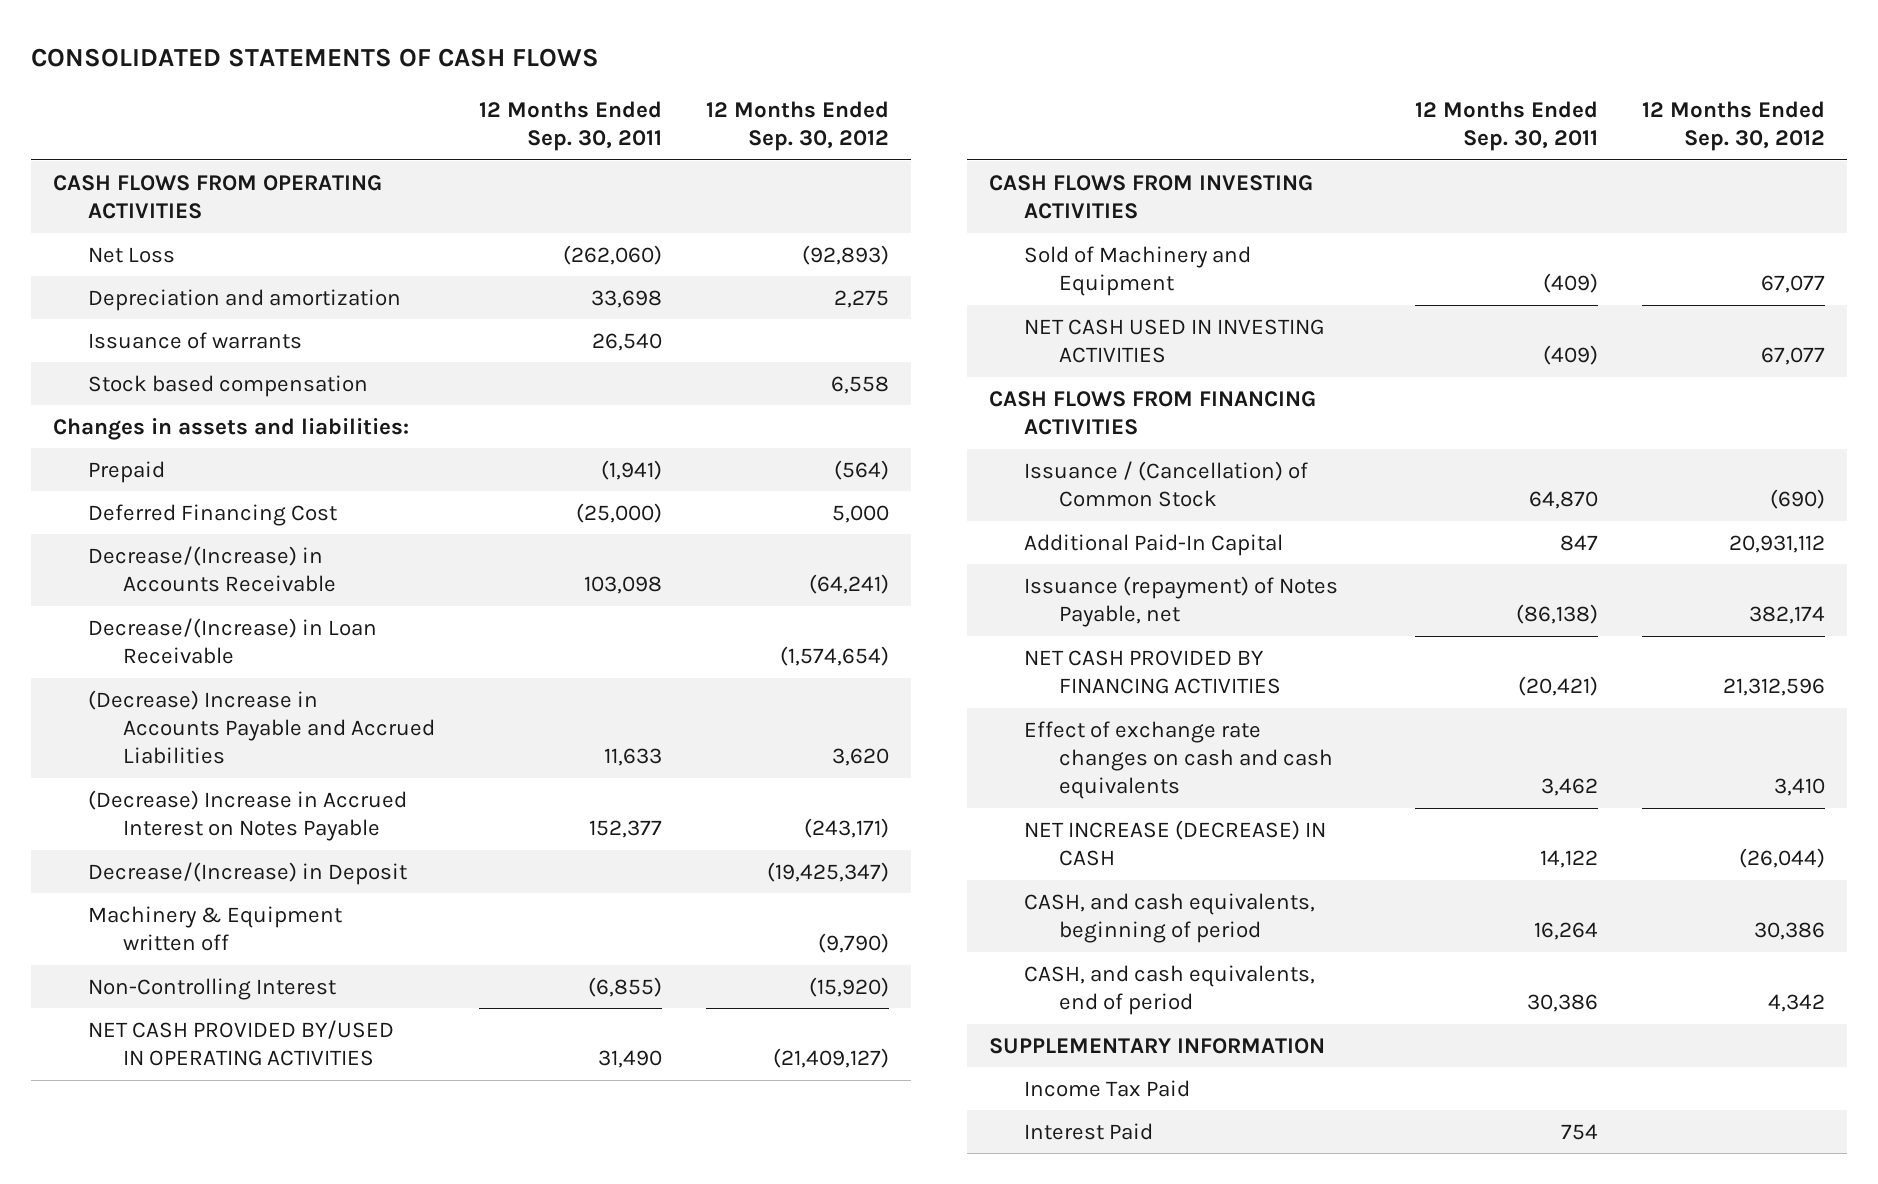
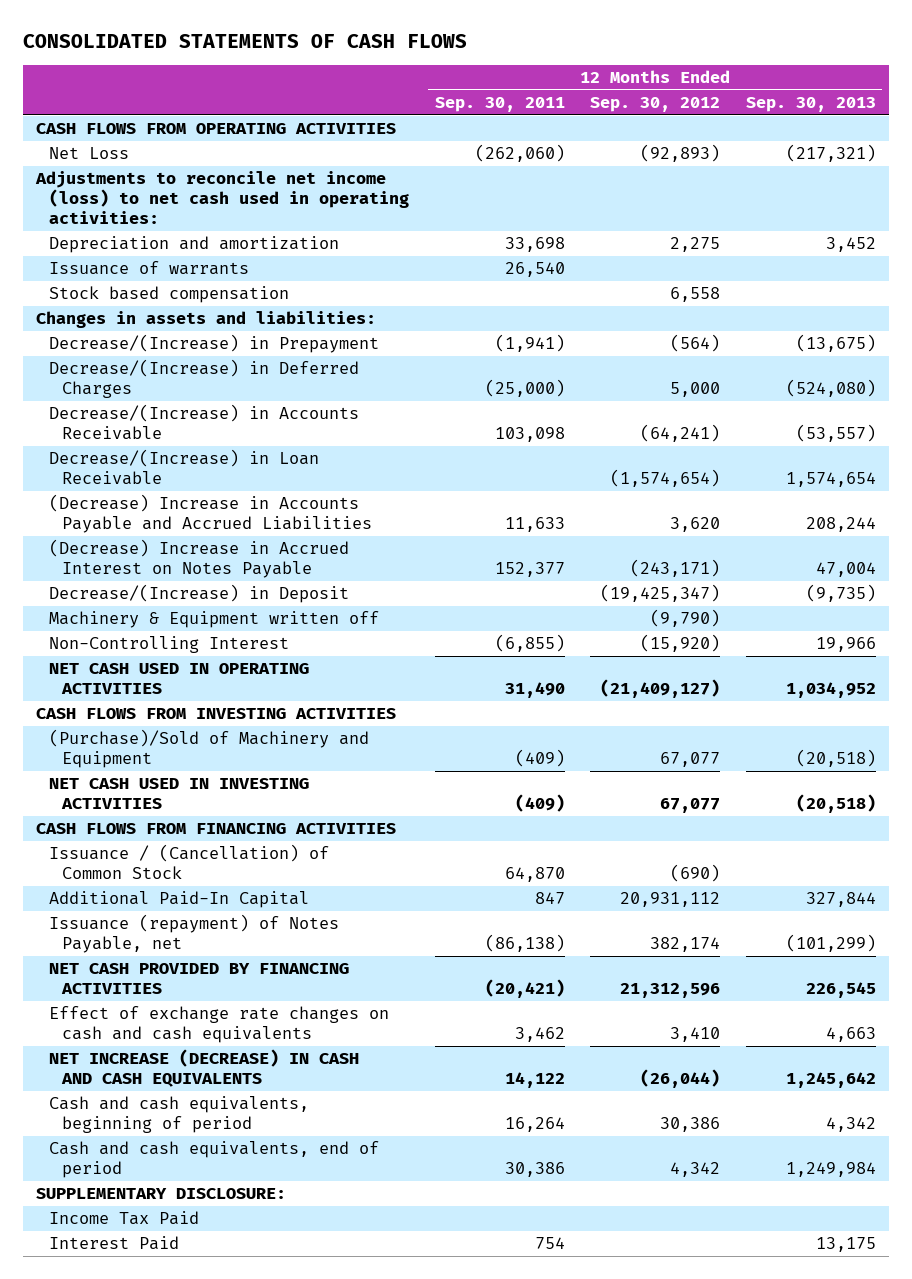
- | 12 Months Ended Sep. 30, 2011 | 12 Months Ended Sep. 30, 2012
+ | 12 Months Ended Sep. 30, 2011 | 12 Months Ended Sep. 30, 2012 | 12 Months Ended Sep. 30, 2013
+ Adjustments to reconcile net income (loss) to net cash used in operating activities:
- Prepaid | (1,941) | (564)
- Deferred Financing Cost | (25,000) | 5,000
+ Decrease/(Increase) in Prepayment | (1,941) | (564) | (13,675)
+ Decrease/(Increase) in Deferred Charges | (25,000) | 5,000 | (524,080)
- NET CASH PROVIDED BY/USED IN OPERATING ACTIVITIES | 31,490 | (21,409,127)
+ NET CASH USED IN OPERATING ACTIVITIES | 31,490 | (21,409,127) | 1,034,952
- Sold of Machinery and Equipment | (409) | 67,077
+ (Purchase)/Sold of Machinery and Equipment | (409) | 67,077 | (20,518)
- NET INCREASE (DECREASE) IN CASH | 14,122 | (26,044)
- CASH, and cash equivalents, beginning of period | 16,264 | 30,386
- CASH, and cash equivalents, end of period | 30,386 | 4,342
- SUPPLEMENTARY INFORMATION
+ NET INCREASE (DECREASE) IN CASH AND CASH EQUIVALENTS | 14,122 | (26,044) | 1,245,642
+ Cash and cash equivalents, beginning of period | 16,264 | 30,386 | 4,342
+ Cash and cash equivalents, end of period | 30,386 | 4,342 | 1,249,984
+ SUPPLEMENTARY DISCLOSURE:

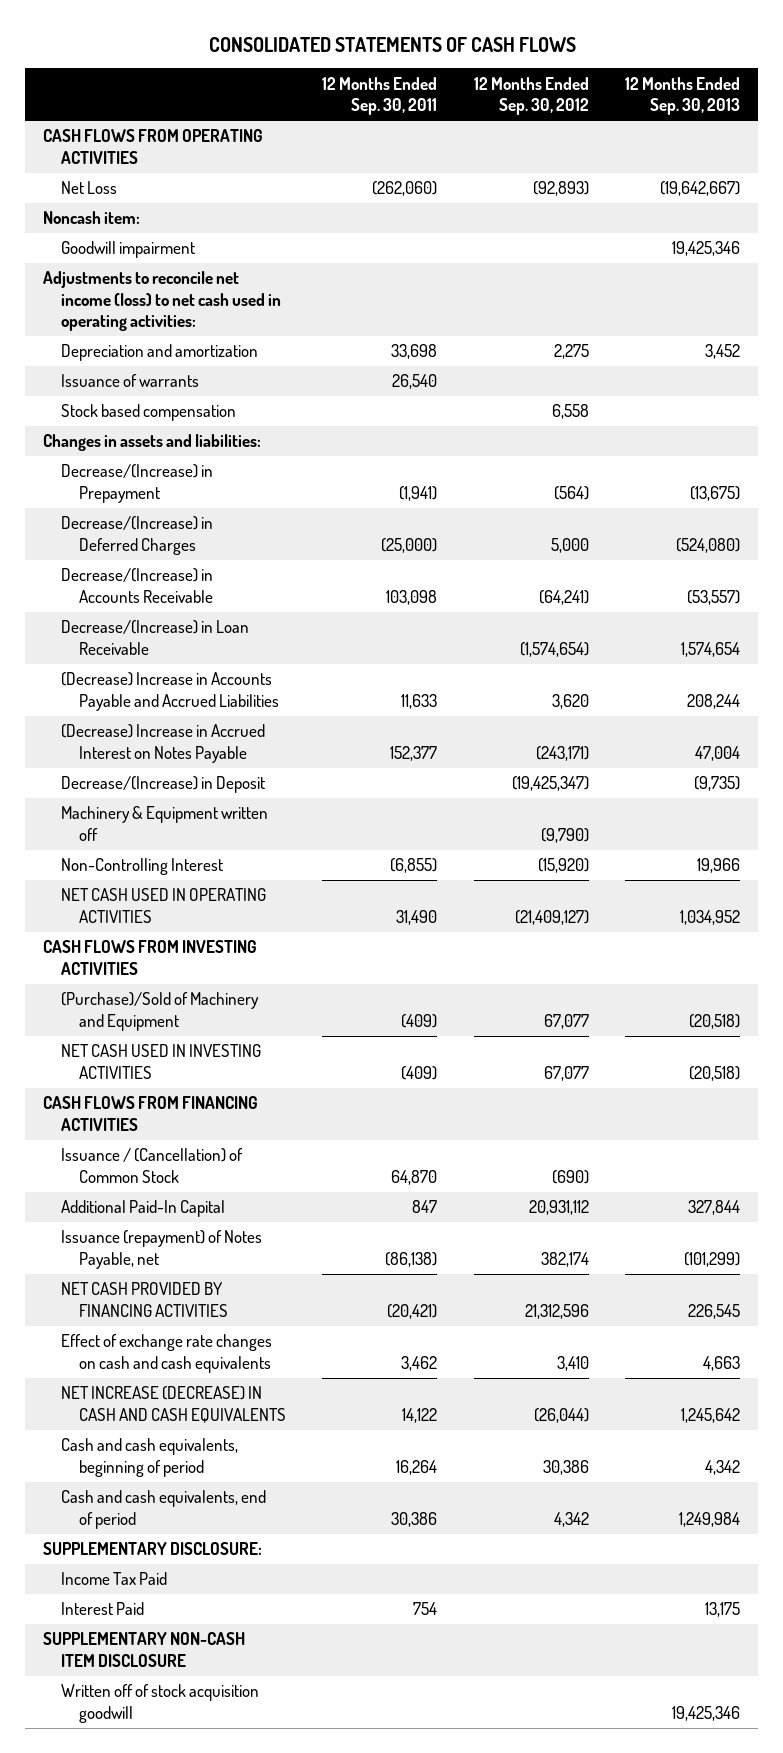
- Net Loss | (262,060) | (92,893) | (217,321)
+ Net Loss | (262,060) | (92,893) | (19,642,667)
+ Noncash item:
+ Goodwill impairment | | | 19,425,346
+ SUPPLEMENTARY NON-CASH ITEM DISCLOSURE
+ Written off of stock acquisition goodwill | | | 19,425,346

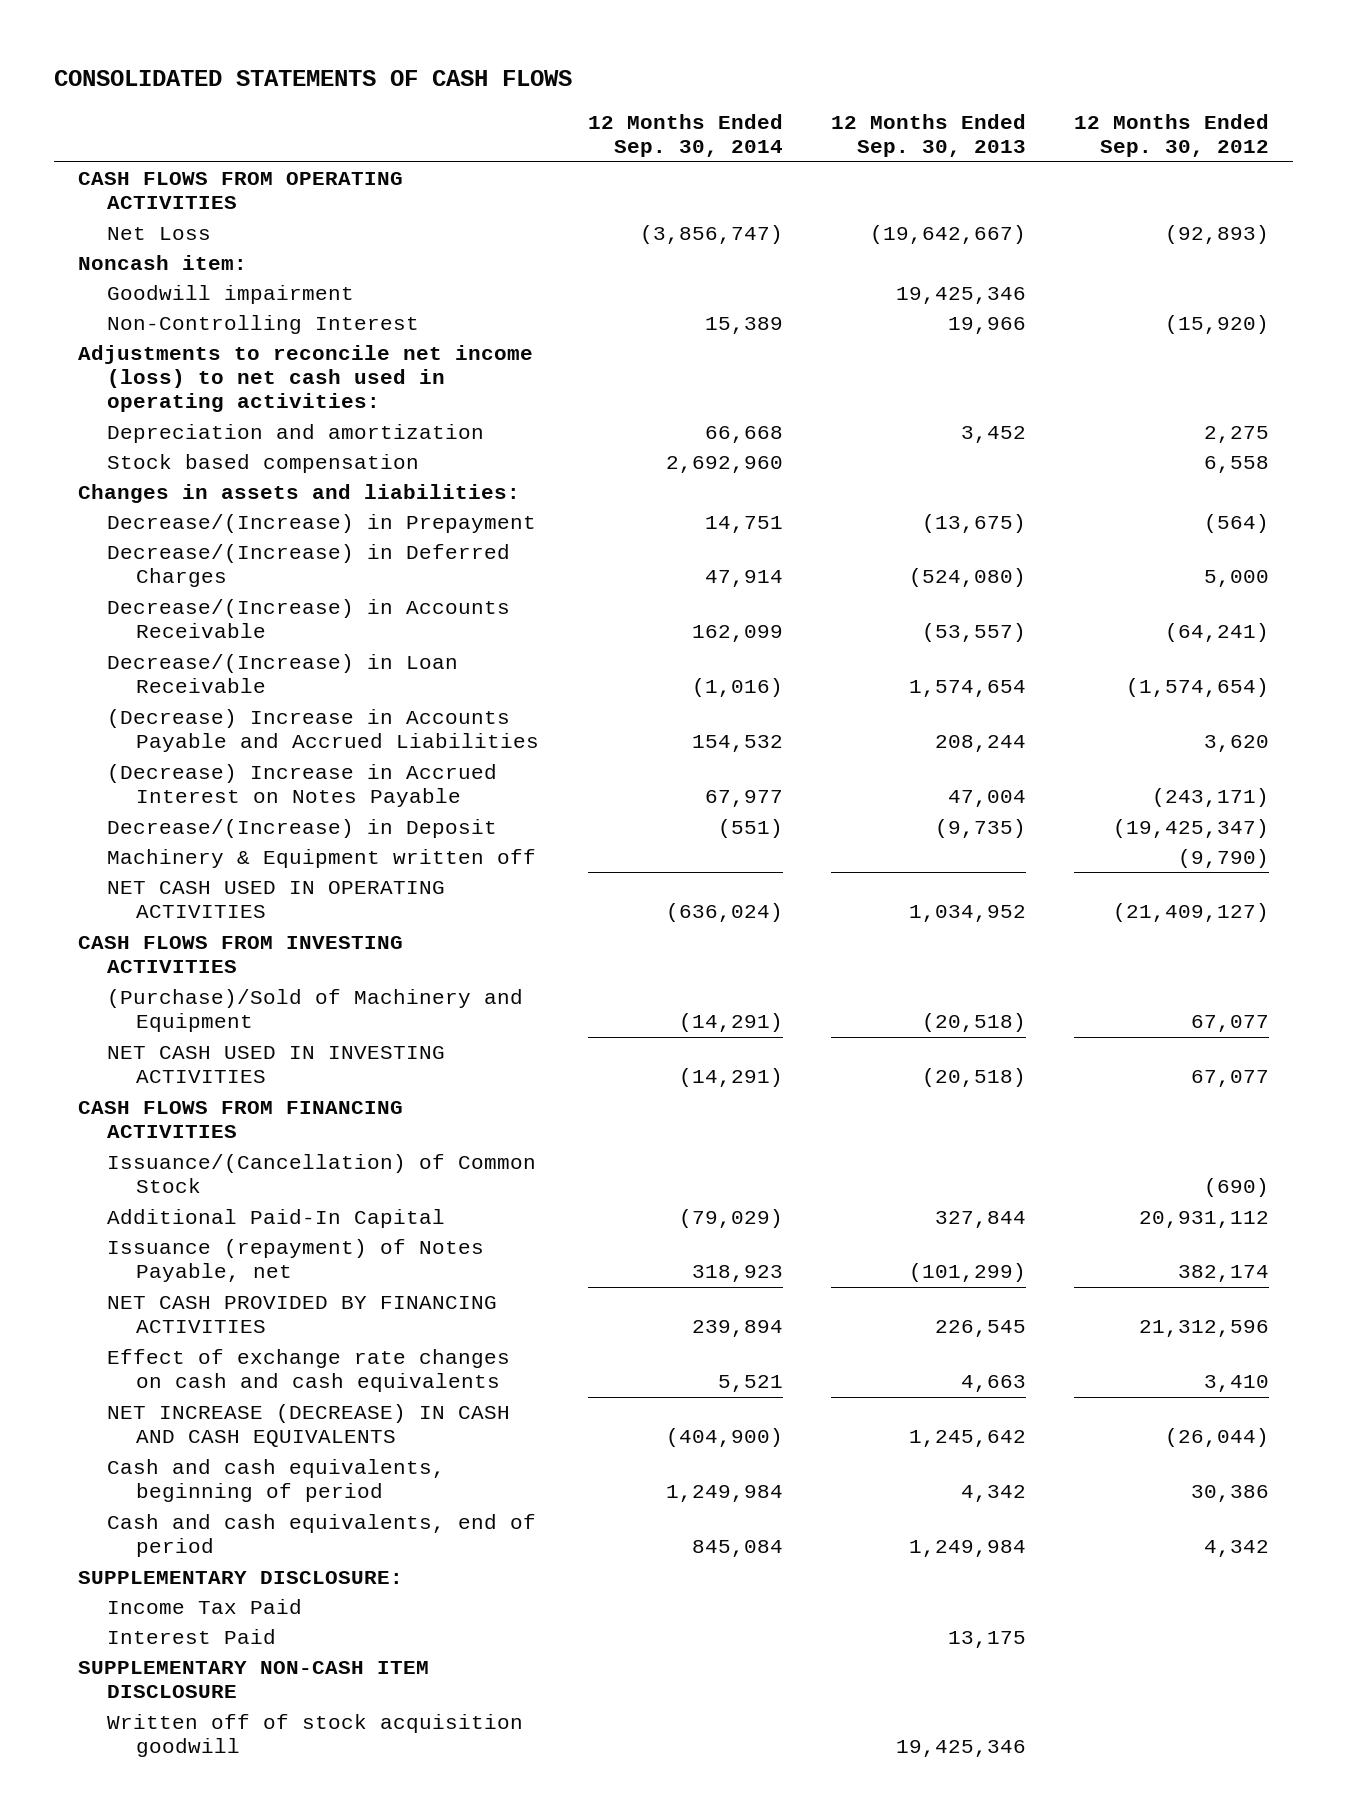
- | 12 Months Ended Sep. 30, 2011 | 12 Months Ended Sep. 30, 2012 | 12 Months Ended Sep. 30, 2013
+ | 12 Months Ended Sep. 30, 2014 | 12 Months Ended Sep. 30, 2013 | 12 Months Ended Sep. 30, 2012
moved up: Non-Controlling Interest | 15,389 | 19,966 | (15,920)
- Issuance of warrants | 26,540 | |
- Issuance / (Cancellation) of Common Stock | 64,870 | (690) |
+ Issuance/(Cancellation) of Common Stock | | | (690)

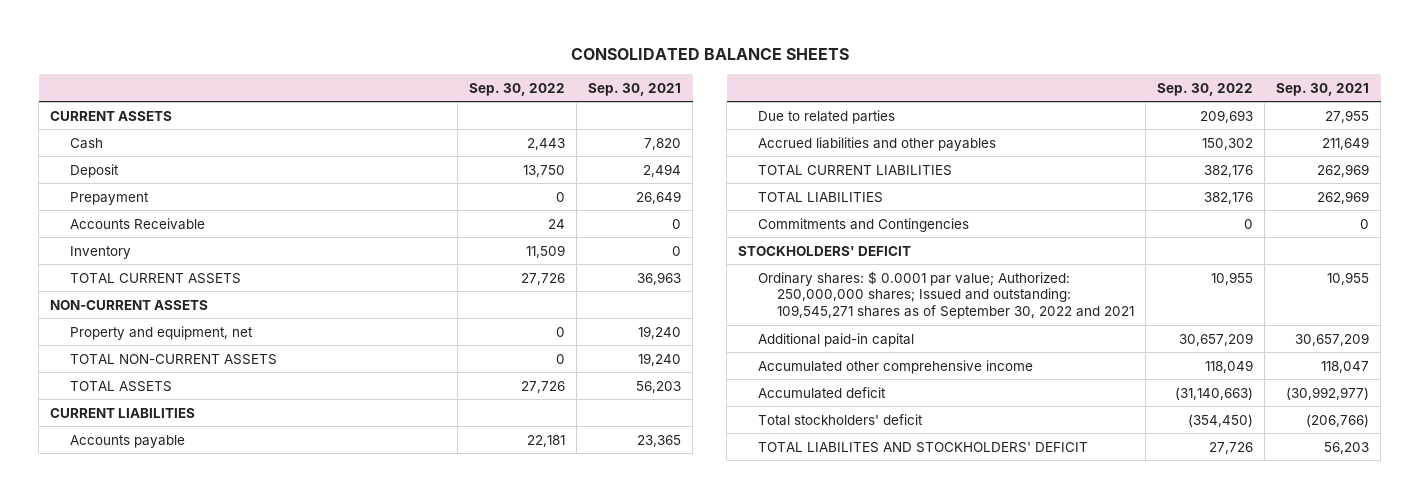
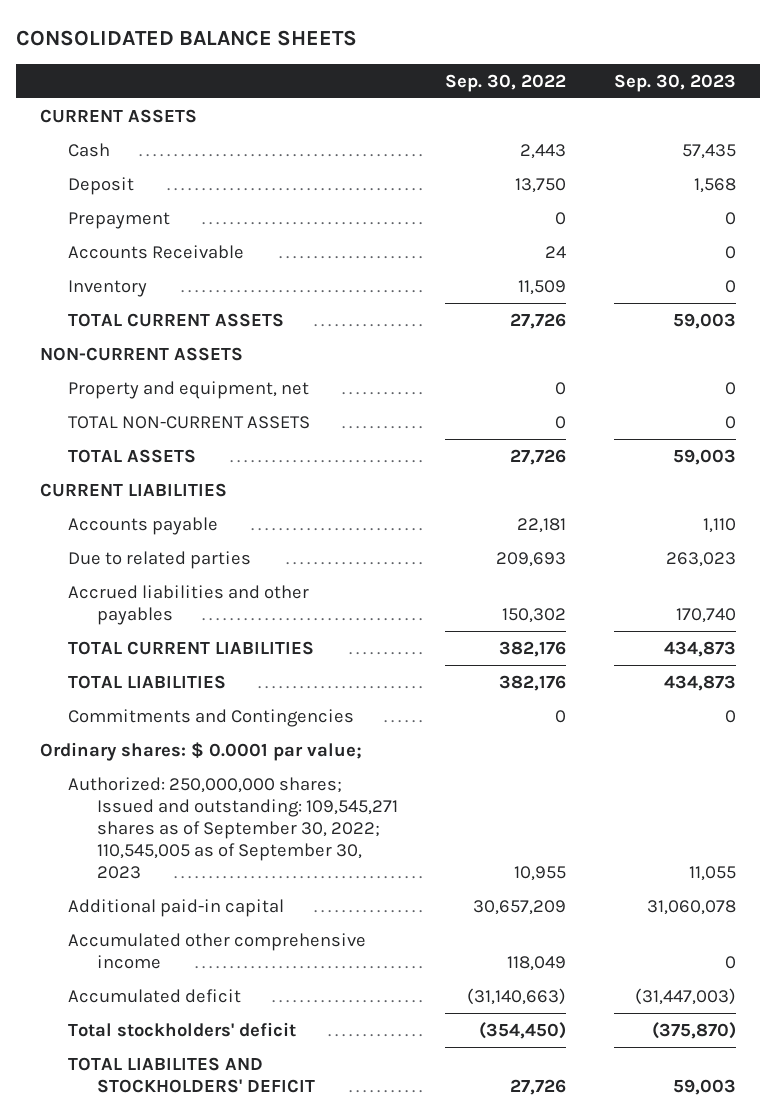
- | Sep. 30, 2022 | Sep. 30, 2021
+ | Sep. 30, 2022 | Sep. 30, 2023
- STOCKHOLDERS' DEFICIT
- Ordinary shares: $ 0.0001 par value; Authorized: 250,000,000 shares; Issued and outstanding: 109,545,271 shares as of September 30, 2022 and 2021 | 10,955 | 10,955
+ Ordinary shares: $ 0.0001 par value;
+ Authorized: 250,000,000 shares; Issued and outstanding: 109,545,271 shares as of September 30, 2022; 110,545,005 as of September 30, 2023 | 10,955 | 11,055

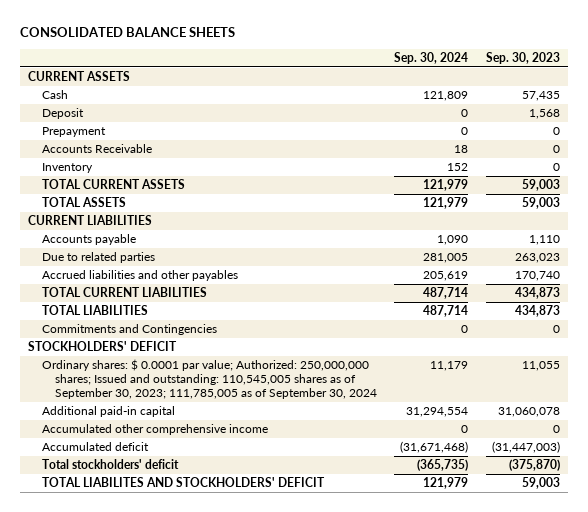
- | Sep. 30, 2022 | Sep. 30, 2023
+ | Sep. 30, 2024 | Sep. 30, 2023
- NON-CURRENT ASSETS
- Property and equipment, net | 0 | 0
- TOTAL NON-CURRENT ASSETS | 0 | 0
- Ordinary shares: $ 0.0001 par value;
- Authorized: 250,000,000 shares; Issued and outstanding: 109,545,271 shares as of September 30, 2022; 110,545,005 as of September 30, 2023 | 10,955 | 11,055
+ STOCKHOLDERS' DEFICIT
+ Ordinary shares: $ 0.0001 par value; Authorized: 250,000,000 shares; Issued and outstanding: 110,545,005 shares as of September 30, 2023; 111,785,005 as of September 30, 2024 | 11,179 | 11,055

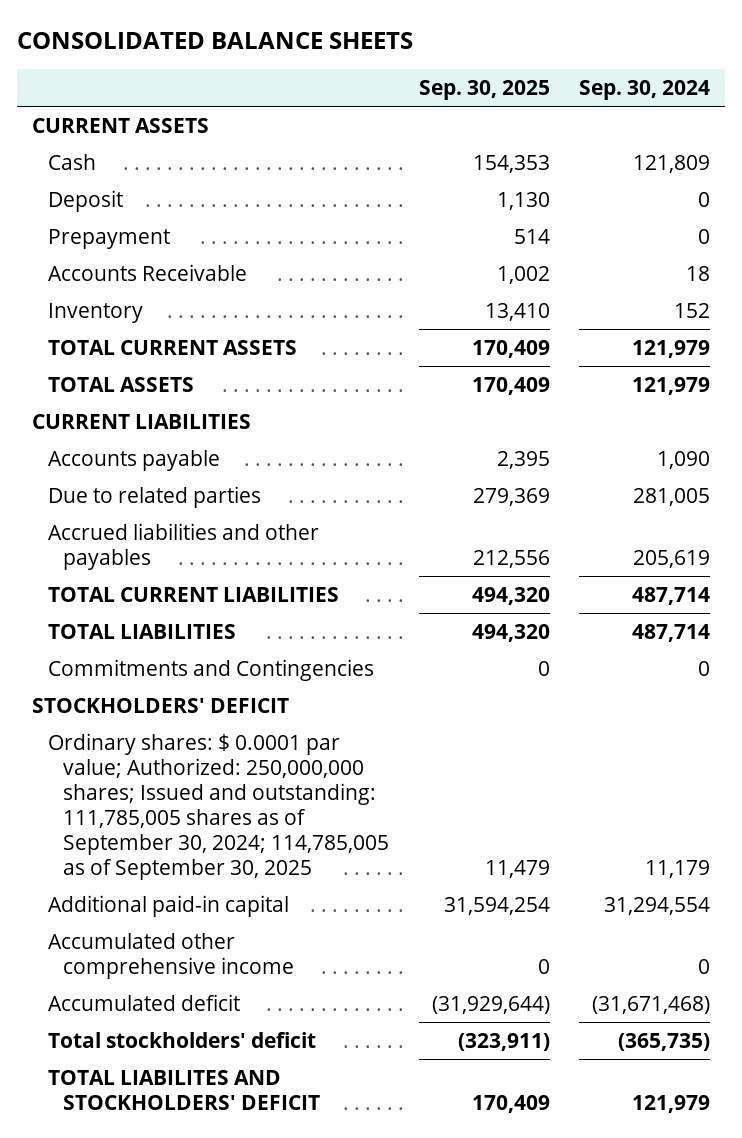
- | Sep. 30, 2024 | Sep. 30, 2023
+ | Sep. 30, 2025 | Sep. 30, 2024
- Ordinary shares: $ 0.0001 par value; Authorized: 250,000,000 shares; Issued and outstanding: 110,545,005 shares as of September 30, 2023; 111,785,005 as of September 30, 2024 | 11,179 | 11,055
+ Ordinary shares: $ 0.0001 par value; Authorized: 250,000,000 shares; Issued and outstanding: 111,785,005 shares as of September 30, 2024; 114,785,005 as of September 30, 2025 | 11,479 | 11,179

